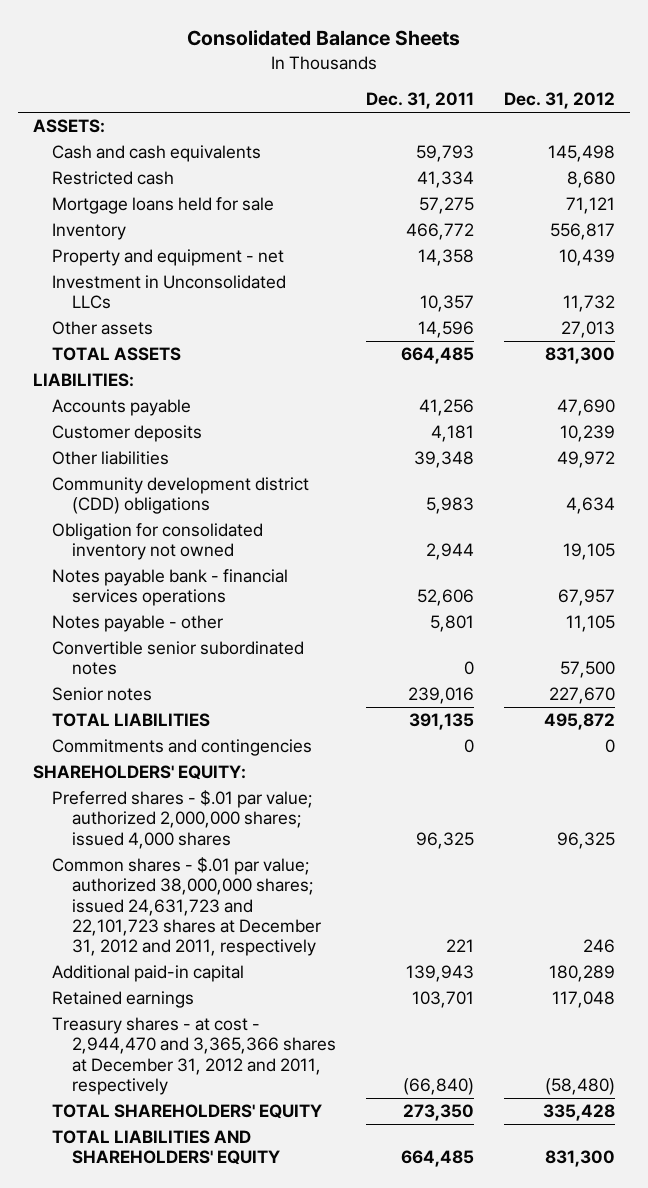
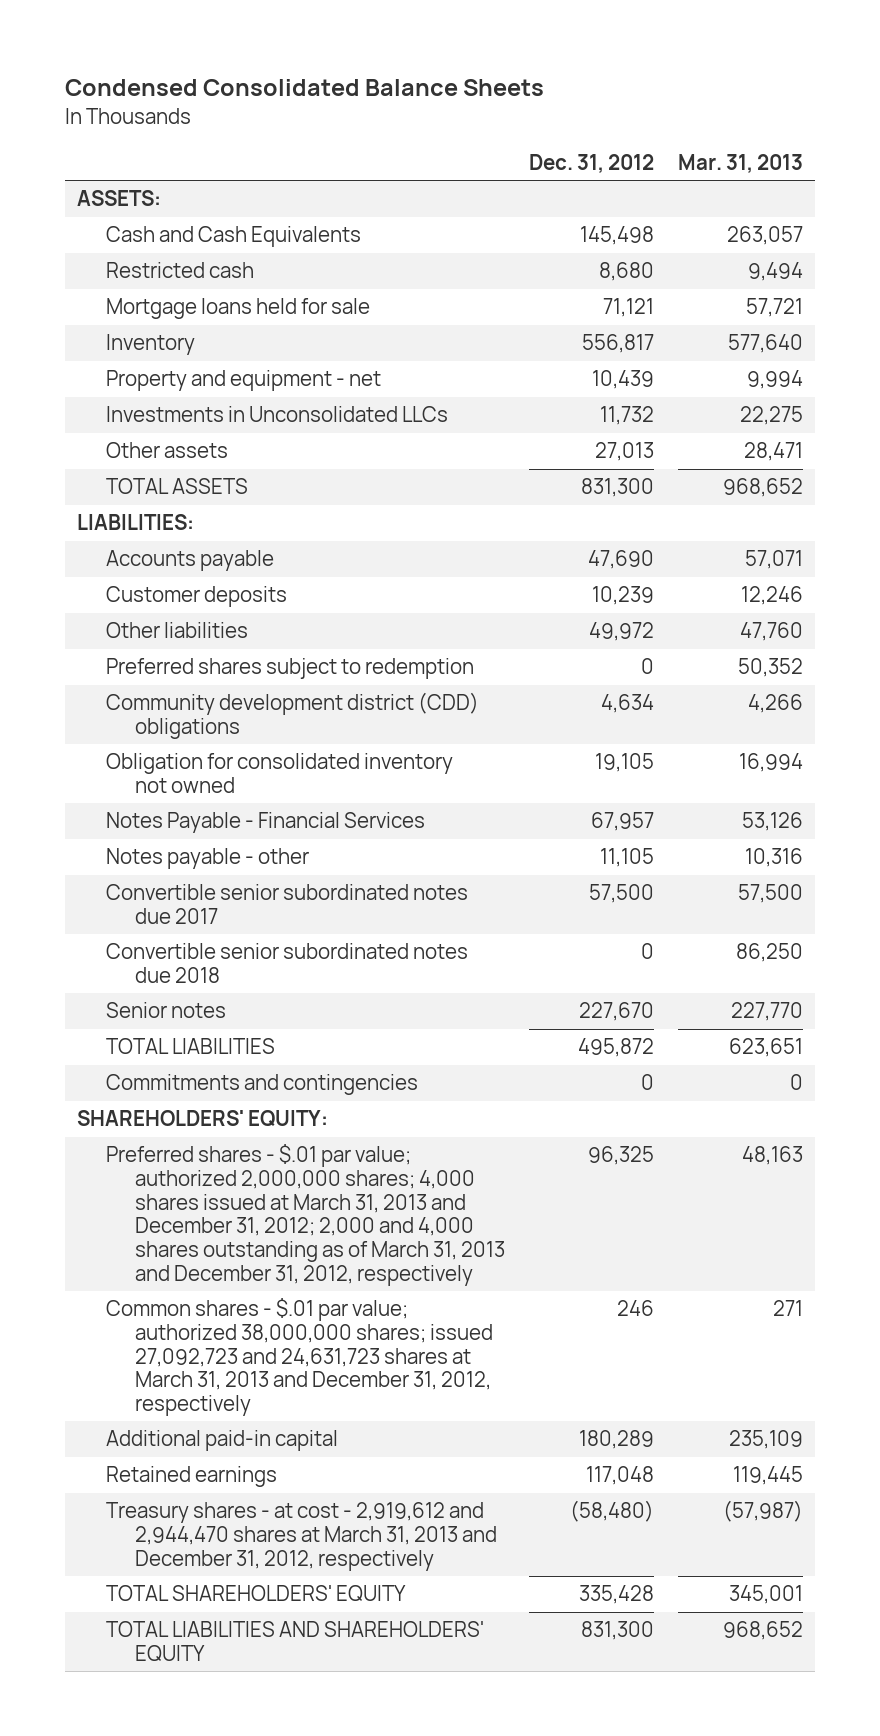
- Consolidated Balance Sheets
+ Condensed Consolidated Balance Sheets
- | Dec. 31, 2011 | Dec. 31, 2012
+ | Dec. 31, 2012 | Mar. 31, 2013
- Cash and cash equivalents | 59,793 | 145,498
+ Cash and Cash Equivalents | 145,498 | 263,057
- Investment in Unconsolidated LLCs | 10,357 | 11,732
+ Investments in Unconsolidated LLCs | 11,732 | 22,275
+ Preferred shares subject to redemption | 0 | 50,352
- Notes payable bank - financial services operations | 52,606 | 67,957
+ Notes Payable - Financial Services | 67,957 | 53,126
- Convertible senior subordinated notes | 0 | 57,500
+ Convertible senior subordinated notes due 2017 | 57,500 | 57,500
+ Convertible senior subordinated notes due 2018 | 0 | 86,250
- Preferred shares - $.01 par value; authorized 2,000,000 shares; issued 4,000 shares | 96,325 | 96,325
- Common shares - $.01 par value; authorized 38,000,000 shares; issued 24,631,723 and 22,101,723 shares at December 31, 2012 and 2011, respectively | 221 | 246
+ Preferred shares - $.01 par value; authorized 2,000,000 shares; 4,000 shares issued at March 31, 2013 and December 31, 2012; 2,000 and 4,000 shares outstanding as of March 31, 2013 and December 31, 2012, respectively | 96,325 | 48,163
+ Common shares - $.01 par value; authorized 38,000,000 shares; issued 27,092,723 and 24,631,723 shares at March 31, 2013 and December 31, 2012, respectively | 246 | 271
- Treasury shares - at cost - 2,944,470 and 3,365,366 shares at December 31, 2012 and 2011, respectively | (66,840) | (58,480)
+ Treasury shares - at cost - 2,919,612 and 2,944,470 shares at March 31, 2013 and December 31, 2012, respectively | (58,480) | (57,987)

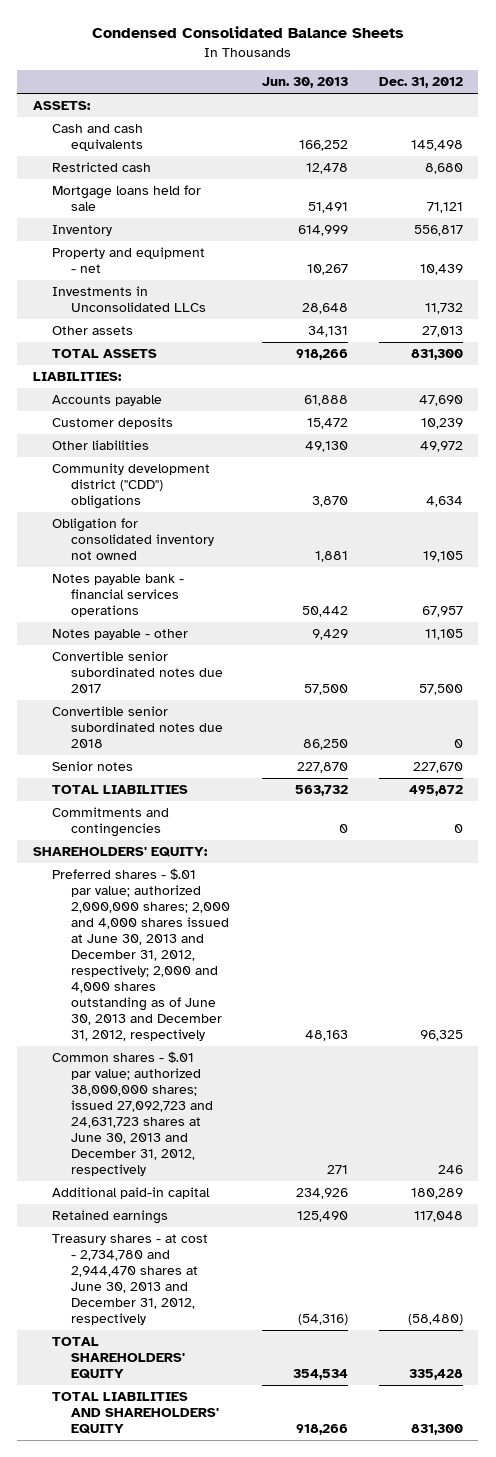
- | Dec. 31, 2012 | Mar. 31, 2013
+ | Jun. 30, 2013 | Dec. 31, 2012
- Cash and Cash Equivalents | 145,498 | 263,057
+ Cash and cash equivalents | 166,252 | 145,498
- Preferred shares subject to redemption | 0 | 50,352
- Community development district (CDD) obligations | 4,634 | 4,266
+ Community development district ("CDD") obligations | 3,870 | 4,634
- Notes Payable - Financial Services | 67,957 | 53,126
+ Notes payable bank - financial services operations | 50,442 | 67,957
- Preferred shares - $.01 par value; authorized 2,000,000 shares; 4,000 shares issued at March 31, 2013 and December 31, 2012; 2,000 and 4,000 shares outstanding as of March 31, 2013 and December 31, 2012, respectively | 96,325 | 48,163
- Common shares - $.01 par value; authorized 38,000,000 shares; issued 27,092,723 and 24,631,723 shares at March 31, 2013 and December 31, 2012, respectively | 246 | 271
+ Preferred shares - $.01 par value; authorized 2,000,000 shares; 2,000 and 4,000 shares issued at June 30, 2013 and December 31, 2012, respectively; 2,000 and 4,000 shares outstanding as of June 30, 2013 and December 31, 2012, respectively | 48,163 | 96,325
+ Common shares - $.01 par value; authorized 38,000,000 shares; issued 27,092,723 and 24,631,723 shares at June 30, 2013 and December 31, 2012, respectively | 271 | 246
- Treasury shares - at cost - 2,919,612 and 2,944,470 shares at March 31, 2013 and December 31, 2012, respectively | (58,480) | (57,987)
+ Treasury shares - at cost - 2,734,780 and 2,944,470 shares at June 30, 2013 and December 31, 2012, respectively | (54,316) | (58,480)

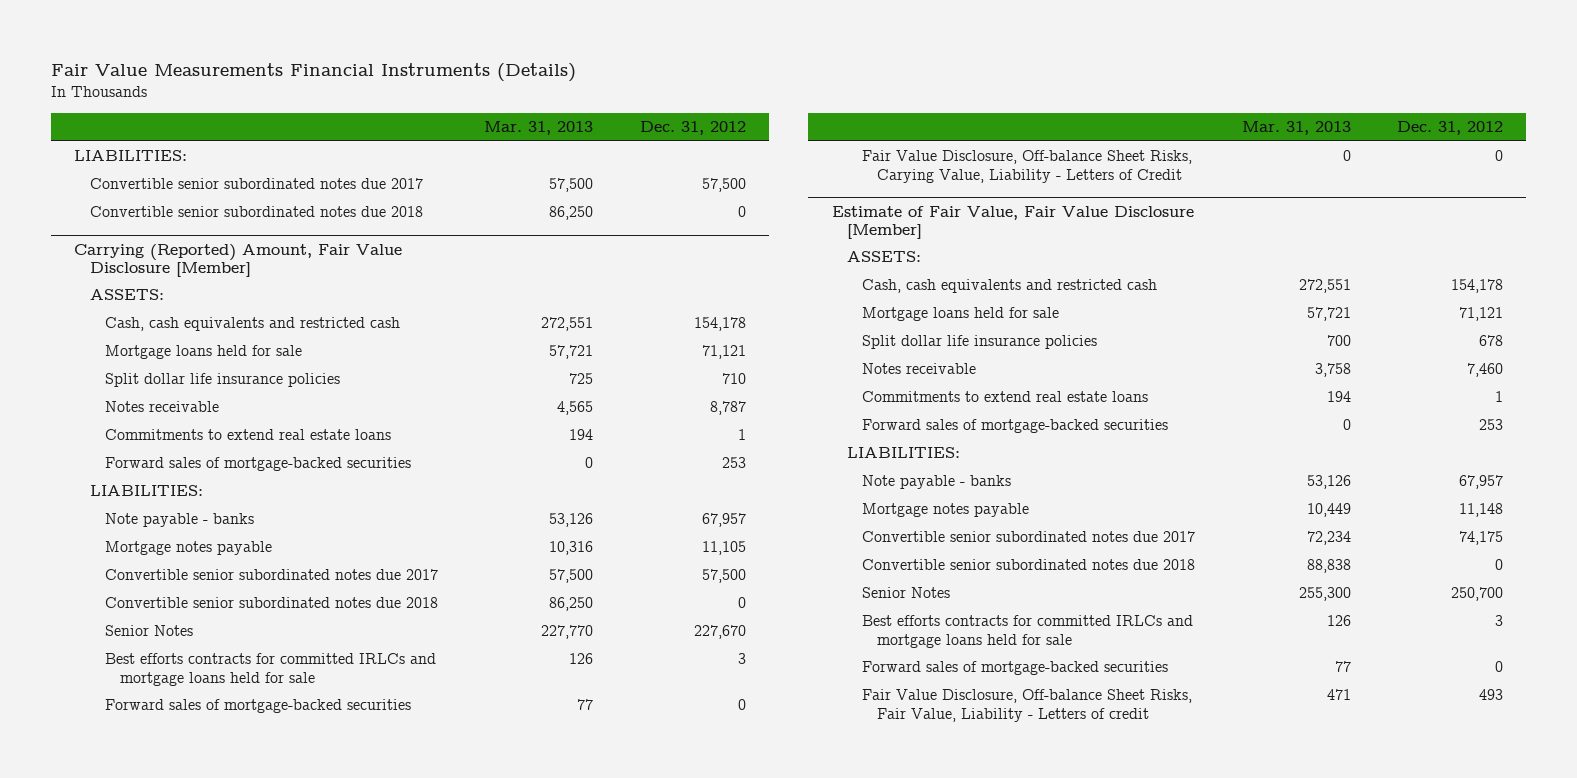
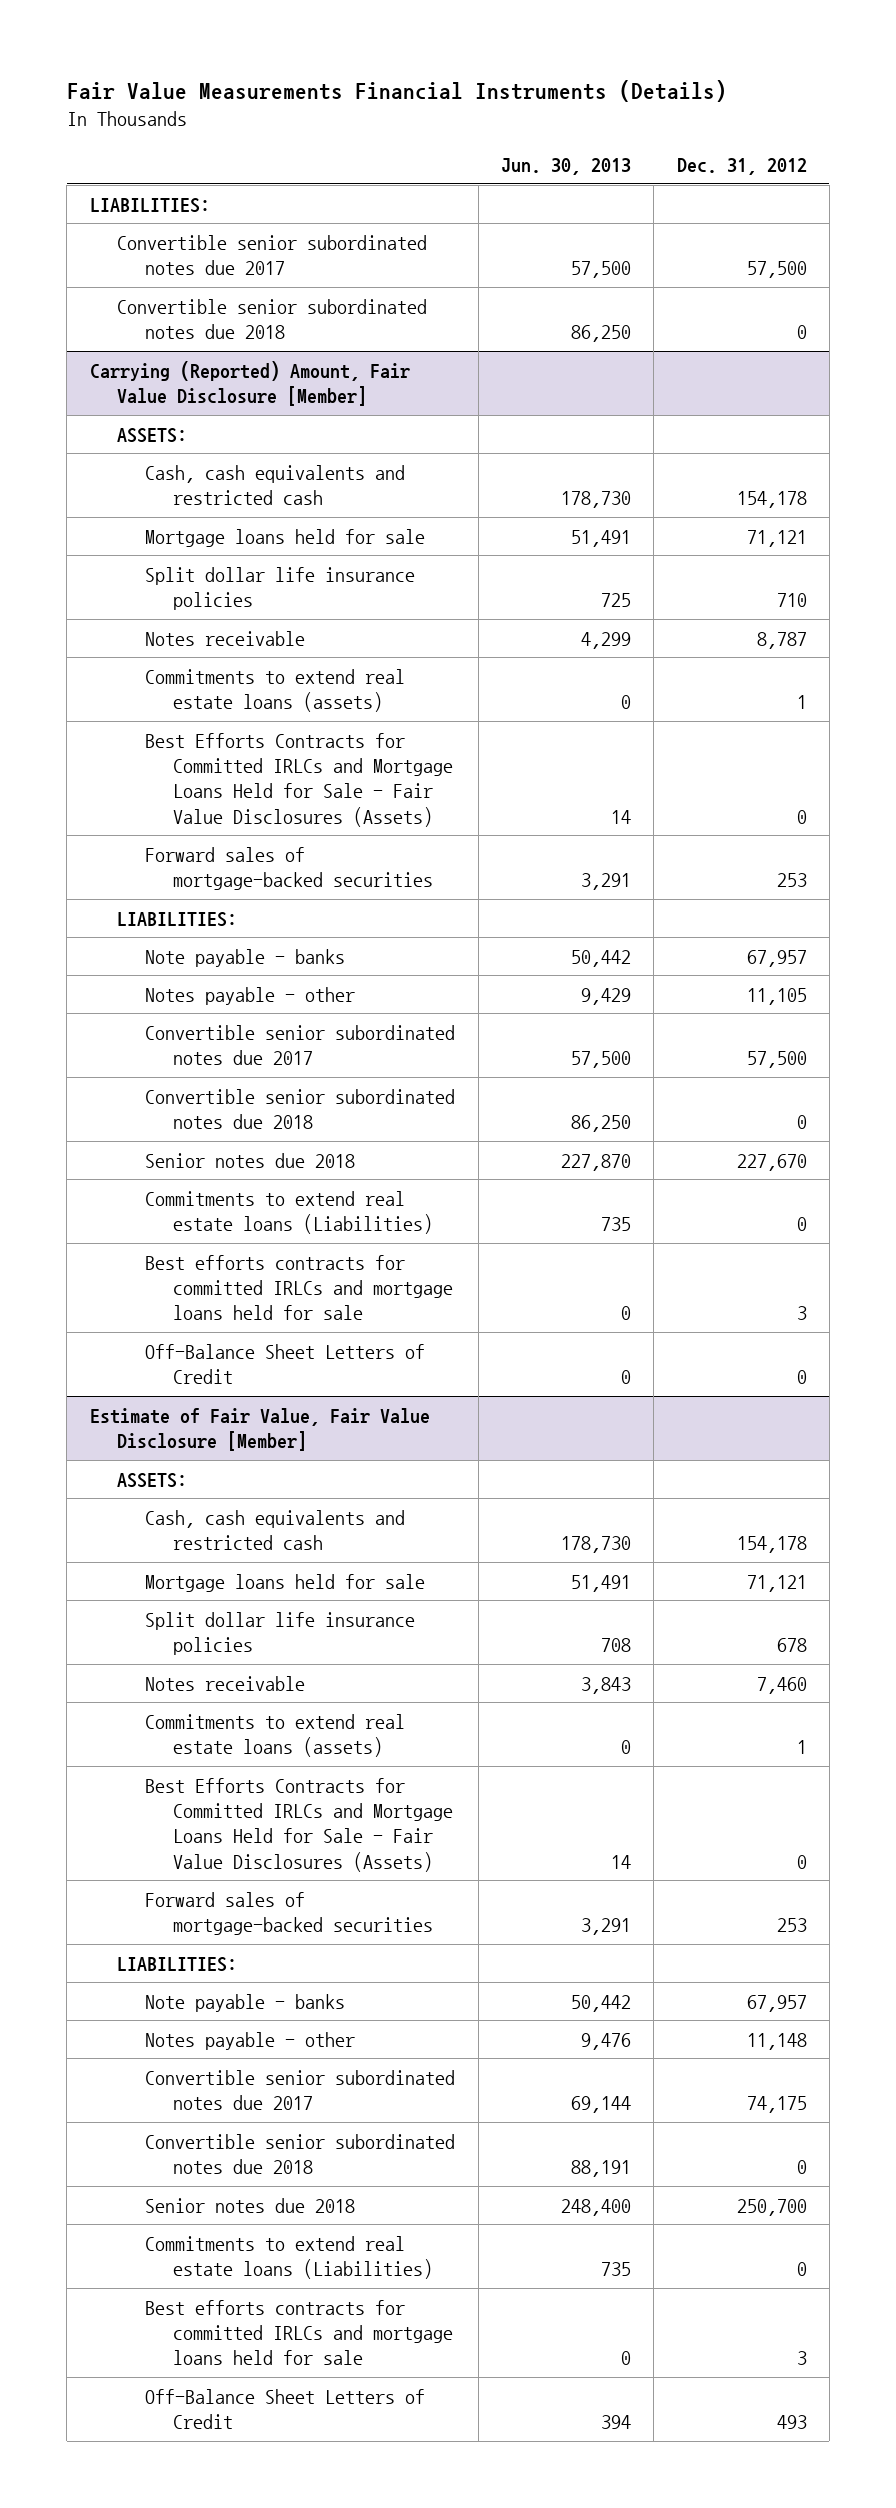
- | Mar. 31, 2013 | Dec. 31, 2012
+ | Jun. 30, 2013 | Dec. 31, 2012
@ Carrying (Reported) Amount, Fair Value Disclosure [Member]
- Commitments to extend real estate loans | 194 | 1
+ Commitments to extend real estate loans (assets) | 0 | 1
+ Best Efforts Contracts for Committed IRLCs and Mortgage Loans Held for Sale - Fair Value Disclosures (Assets) | 14 | 0
- Mortgage notes payable | 10,316 | 11,105
+ Notes payable - other | 9,429 | 11,105
- Senior Notes | 227,770 | 227,670
+ Senior notes due 2018 | 227,870 | 227,670
+ Commitments to extend real estate loans (Liabilities) | 735 | 0
- Forward sales of mortgage-backed securities | 77 | 0
- Fair Value Disclosure, Off-balance Sheet Risks, Carying Value, Liability - Letters of Credit | 0 | 0
+ Off-Balance Sheet Letters of Credit | 0 | 0
@ Estimate of Fair Value, Fair Value Disclosure [Member]
- Commitments to extend real estate loans | 194 | 1
+ Commitments to extend real estate loans (assets) | 0 | 1
+ Best Efforts Contracts for Committed IRLCs and Mortgage Loans Held for Sale - Fair Value Disclosures (Assets) | 14 | 0
- Mortgage notes payable | 10,449 | 11,148
+ Notes payable - other | 9,476 | 11,148
- Senior Notes | 255,300 | 250,700
+ Senior notes due 2018 | 248,400 | 250,700
+ Commitments to extend real estate loans (Liabilities) | 735 | 0
- Forward sales of mortgage-backed securities | 77 | 0
- Fair Value Disclosure, Off-balance Sheet Risks, Fair Value, Liability - Letters of credit | 471 | 493
+ Off-Balance Sheet Letters of Credit | 394 | 493

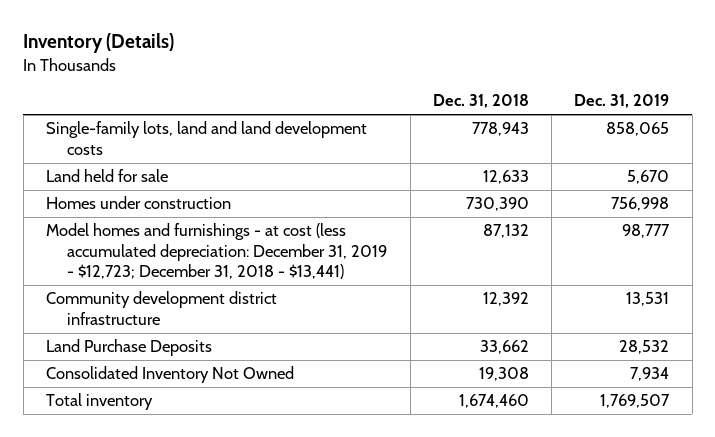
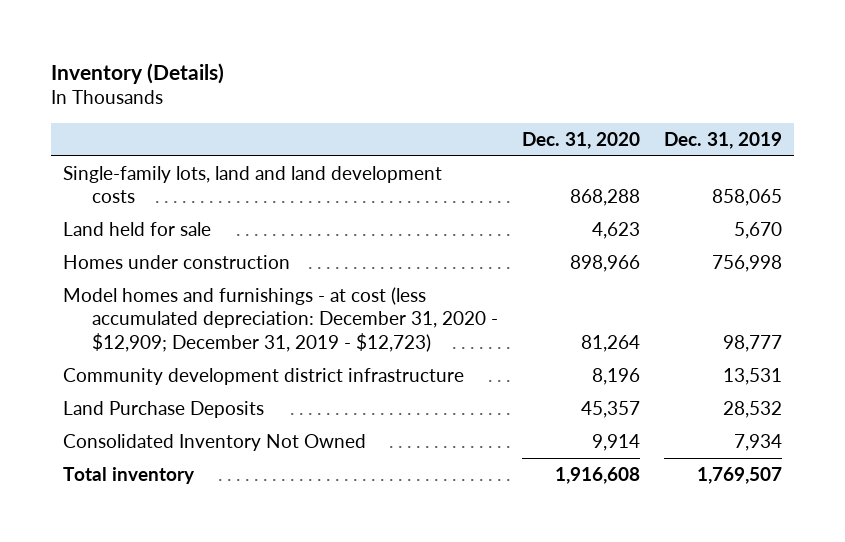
- | Dec. 31, 2018 | Dec. 31, 2019
+ | Dec. 31, 2020 | Dec. 31, 2019
- Model homes and furnishings - at cost (less accumulated depreciation: December 31, 2019 - $12,723; December 31, 2018 - $13,441) | 87,132 | 98,777
+ Model homes and furnishings - at cost (less accumulated depreciation: December 31, 2020 - $12,909; December 31, 2019 - $12,723) | 81,264 | 98,777

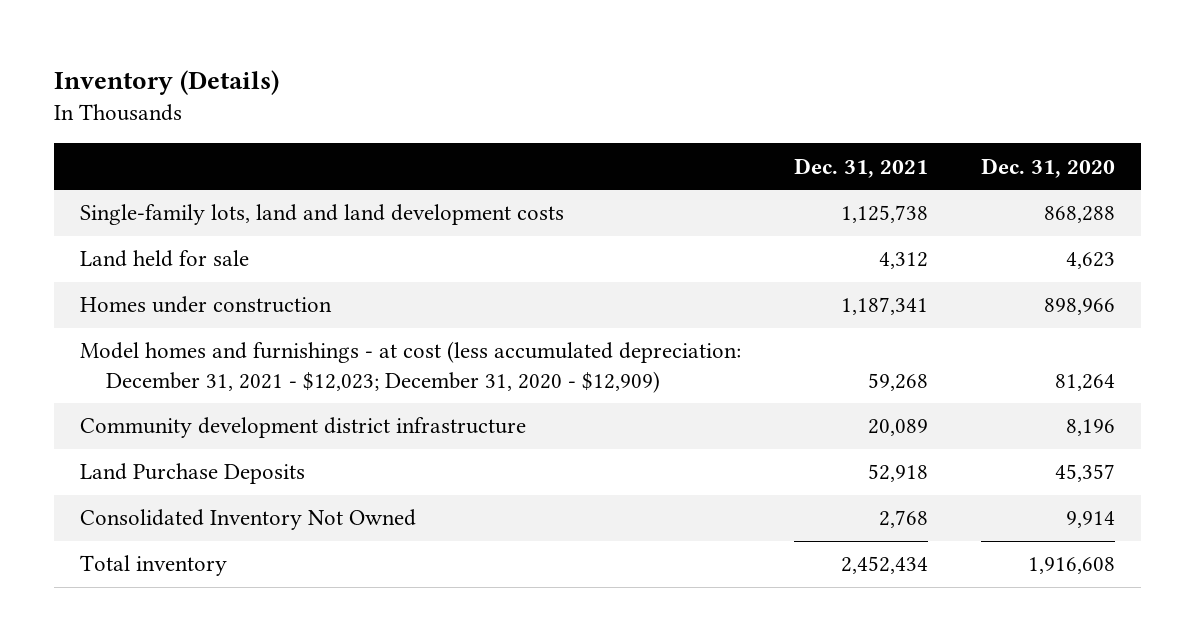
- | Dec. 31, 2020 | Dec. 31, 2019
+ | Dec. 31, 2021 | Dec. 31, 2020
- Model homes and furnishings - at cost (less accumulated depreciation: December 31, 2020 - $12,909; December 31, 2019 - $12,723) | 81,264 | 98,777
+ Model homes and furnishings - at cost (less accumulated depreciation: December 31, 2021 - $12,023; December 31, 2020 - $12,909) | 59,268 | 81,264

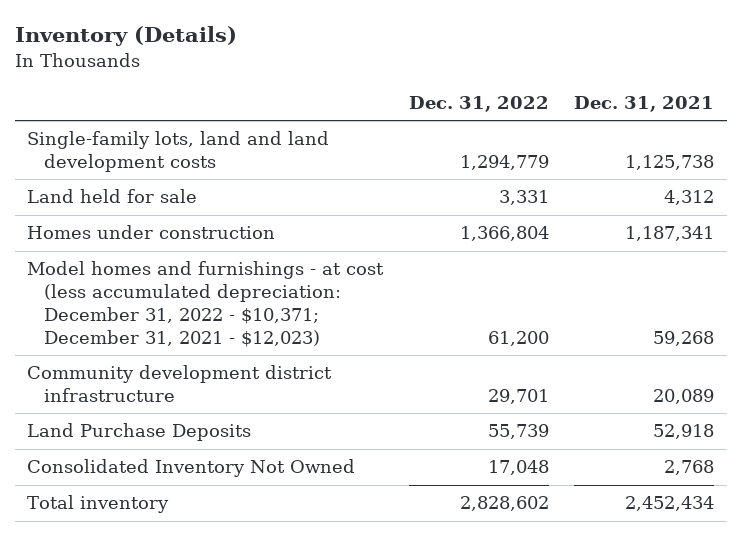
- | Dec. 31, 2021 | Dec. 31, 2020
+ | Dec. 31, 2022 | Dec. 31, 2021
- Model homes and furnishings - at cost (less accumulated depreciation: December 31, 2021 - $12,023; December 31, 2020 - $12,909) | 59,268 | 81,264
+ Model homes and furnishings - at cost (less accumulated depreciation: December 31, 2022 - $10,371; December 31, 2021 - $12,023) | 61,200 | 59,268

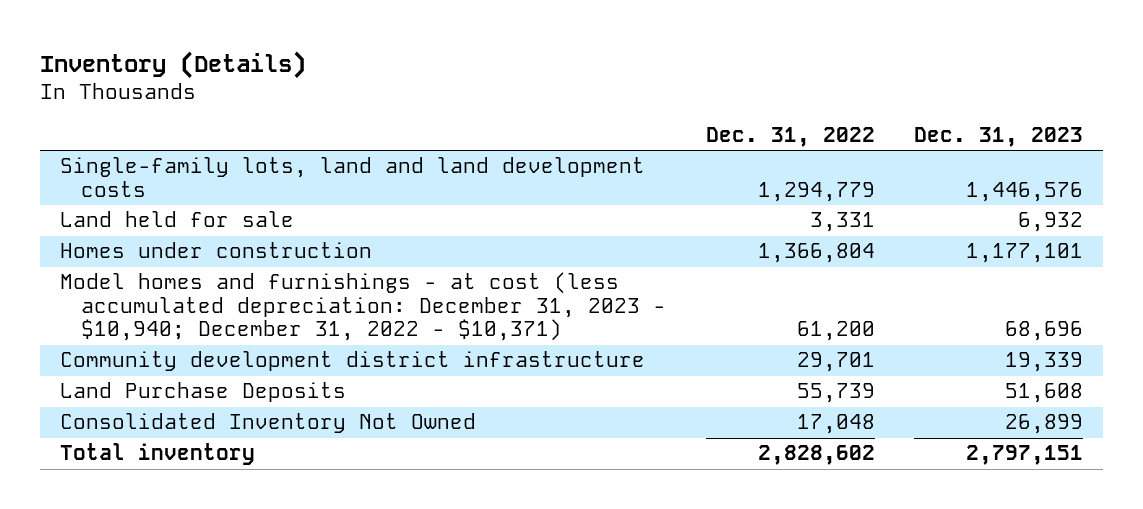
- | Dec. 31, 2022 | Dec. 31, 2021
+ | Dec. 31, 2022 | Dec. 31, 2023
- Model homes and furnishings - at cost (less accumulated depreciation: December 31, 2022 - $10,371; December 31, 2021 - $12,023) | 61,200 | 59,268
+ Model homes and furnishings - at cost (less accumulated depreciation: December 31, 2023 - $10,940; December 31, 2022 - $10,371) | 61,200 | 68,696

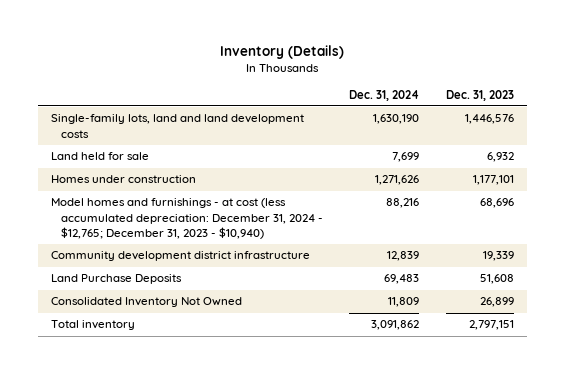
- | Dec. 31, 2022 | Dec. 31, 2023
+ | Dec. 31, 2024 | Dec. 31, 2023
- Model homes and furnishings - at cost (less accumulated depreciation: December 31, 2023 - $10,940; December 31, 2022 - $10,371) | 61,200 | 68,696
+ Model homes and furnishings - at cost (less accumulated depreciation: December 31, 2024 - $12,765; December 31, 2023 - $10,940) | 88,216 | 68,696

